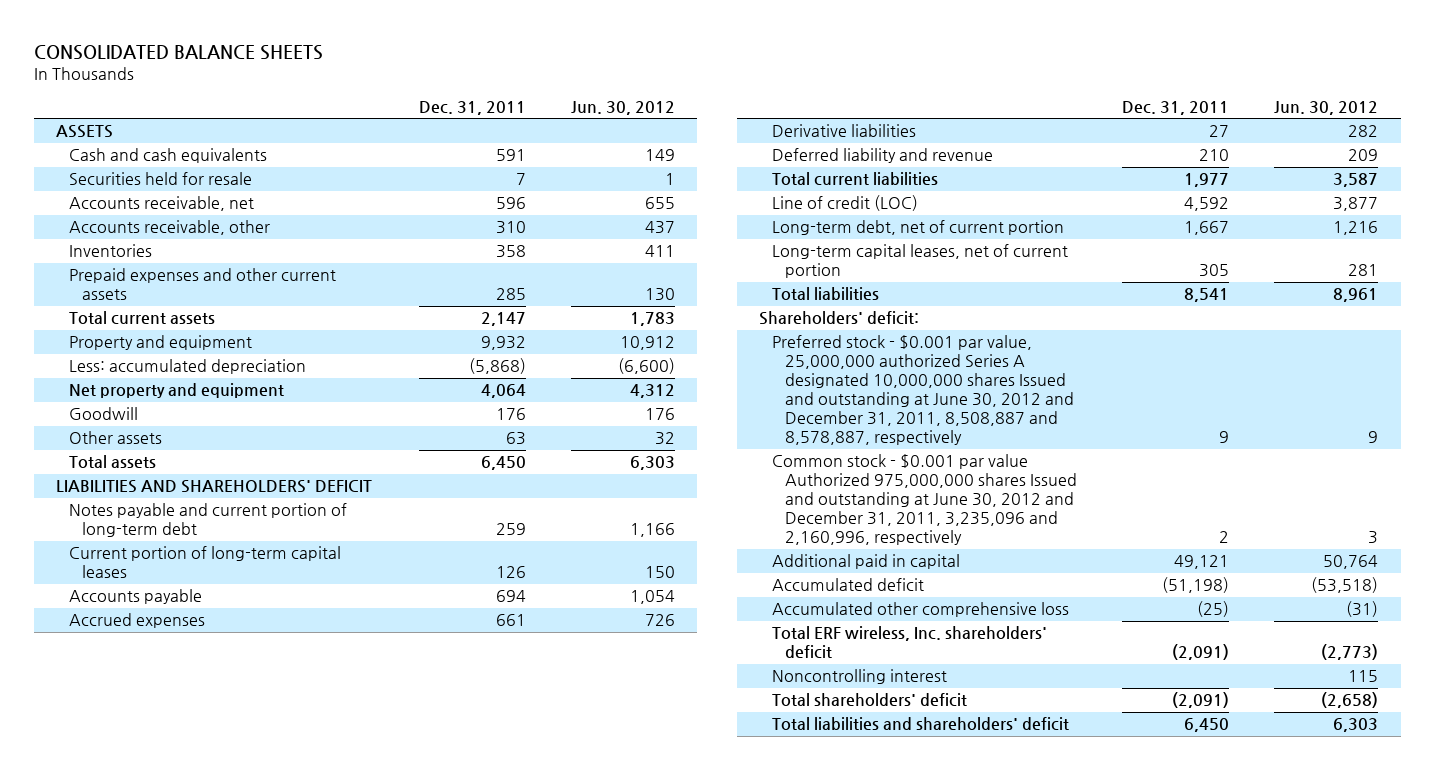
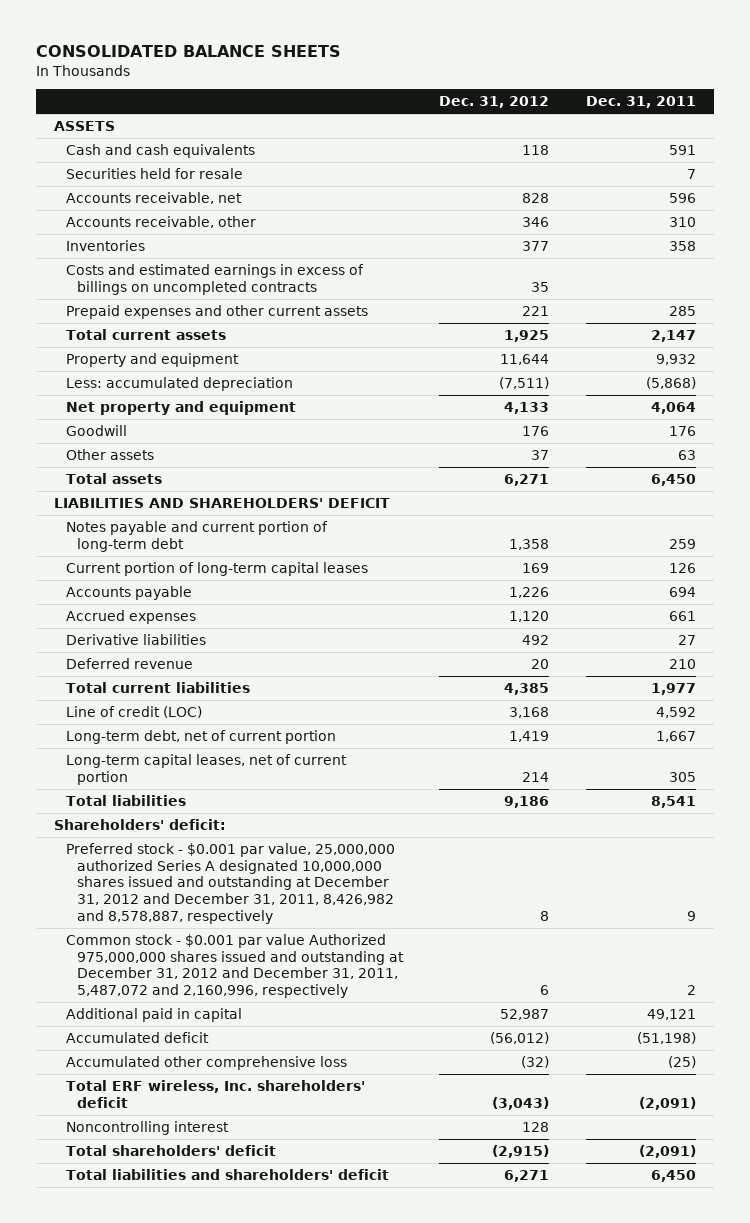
- | Dec. 31, 2011 | Jun. 30, 2012
+ | Dec. 31, 2012 | Dec. 31, 2011
+ Costs and estimated earnings in excess of billings on uncompleted contracts | 35 |
- Deferred liability and revenue | 210 | 209
+ Deferred revenue | 20 | 210
- Preferred stock - $0.001 par value, 25,000,000 authorized Series A designated 10,000,000 shares Issued and outstanding at June 30, 2012 and December 31, 2011, 8,508,887 and 8,578,887, respectively | 9 | 9
- Common stock - $0.001 par value Authorized 975,000,000 shares Issued and outstanding at June 30, 2012 and December 31, 2011, 3,235,096 and 2,160,996, respectively | 2 | 3
+ Preferred stock - $0.001 par value, 25,000,000 authorized Series A designated 10,000,000 shares issued and outstanding at December 31, 2012 and December 31, 2011, 8,426,982 and 8,578,887, respectively | 8 | 9
+ Common stock - $0.001 par value Authorized 975,000,000 shares issued and outstanding at December 31, 2012 and December 31, 2011, 5,487,072 and 2,160,996, respectively | 6 | 2

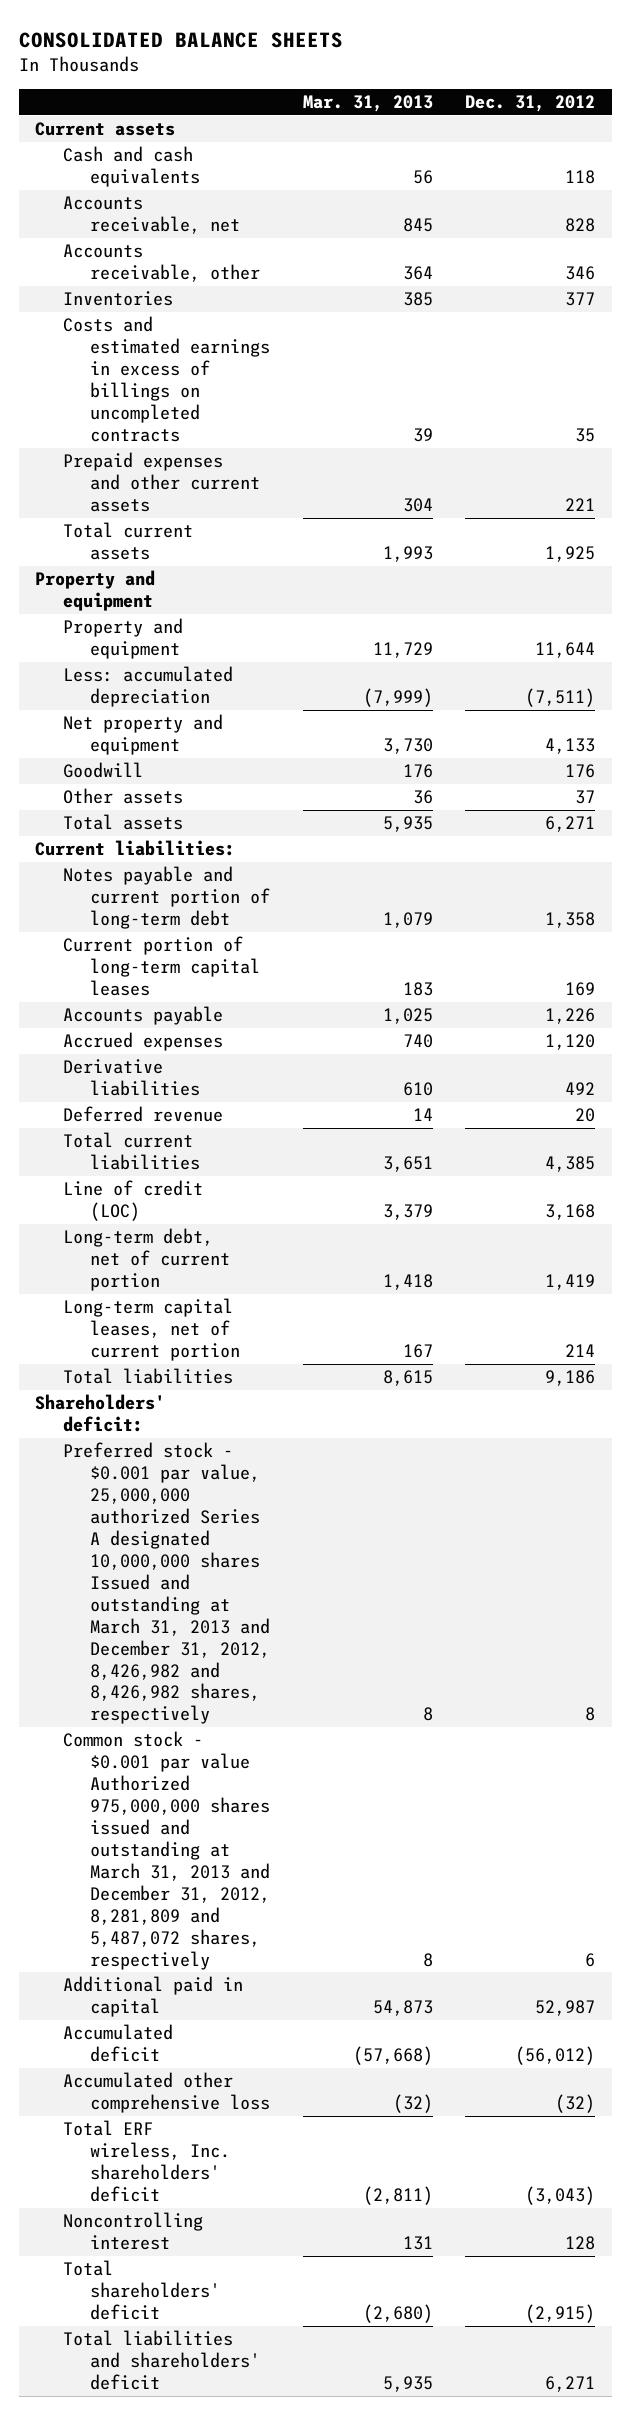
- | Dec. 31, 2012 | Dec. 31, 2011
+ | Mar. 31, 2013 | Dec. 31, 2012
- ASSETS
+ Current assets
- Securities held for resale | | 7
+ Property and equipment
- LIABILITIES AND SHAREHOLDERS' DEFICIT
+ Current liabilities:
- Preferred stock - $0.001 par value, 25,000,000 authorized Series A designated 10,000,000 shares issued and outstanding at December 31, 2012 and December 31, 2011, 8,426,982 and 8,578,887, respectively | 8 | 9
- Common stock - $0.001 par value Authorized 975,000,000 shares issued and outstanding at December 31, 2012 and December 31, 2011, 5,487,072 and 2,160,996, respectively | 6 | 2
+ Preferred stock - $0.001 par value, 25,000,000 authorized Series A designated 10,000,000 shares Issued and outstanding at March 31, 2013 and December 31, 2012, 8,426,982 and 8,426,982 shares, respectively | 8 | 8
+ Common stock - $0.001 par value Authorized 975,000,000 shares issued and outstanding at March 31, 2013 and December 31, 2012, 8,281,809 and 5,487,072 shares, respectively | 8 | 6

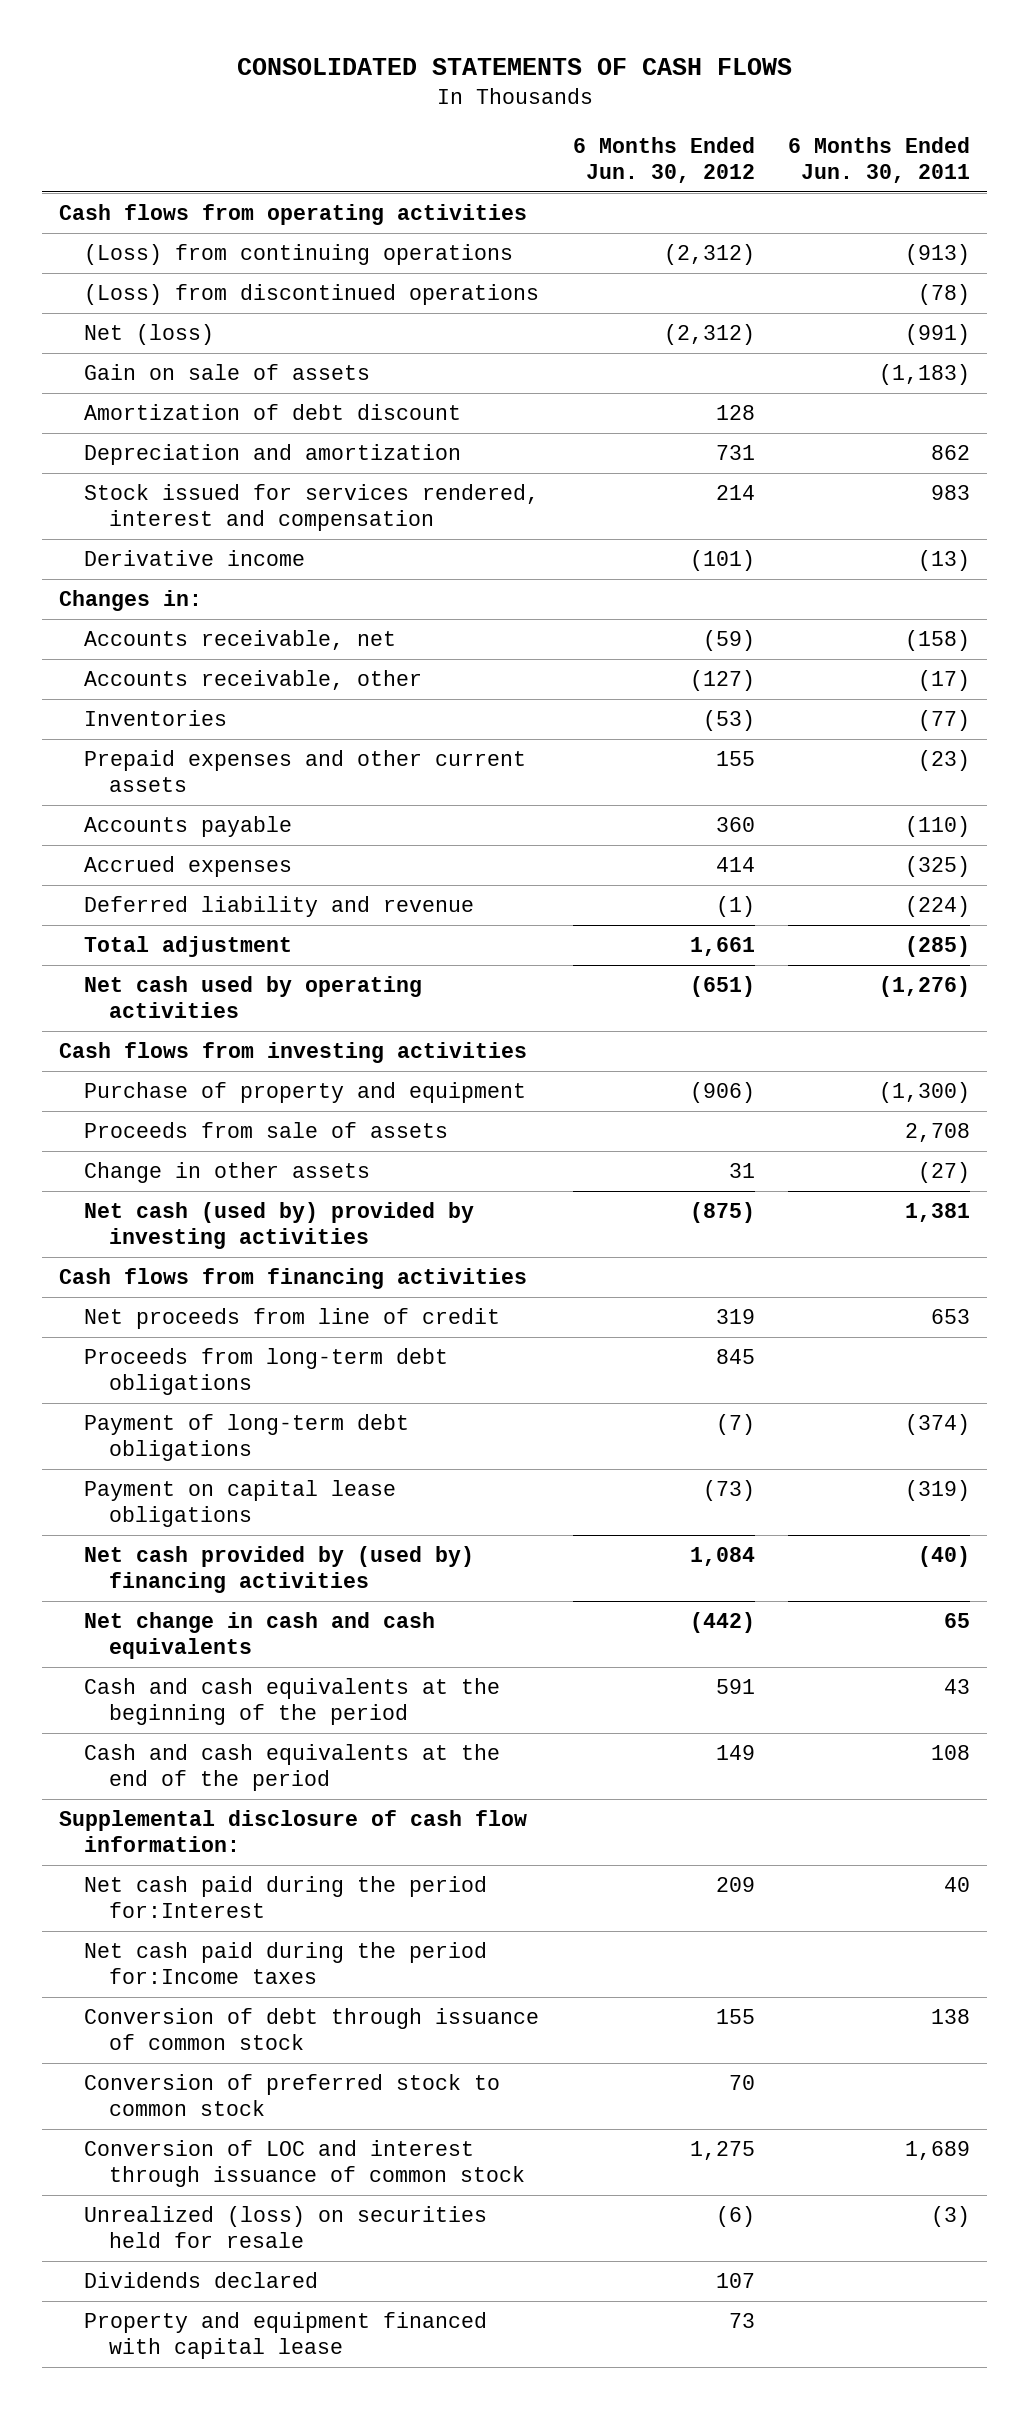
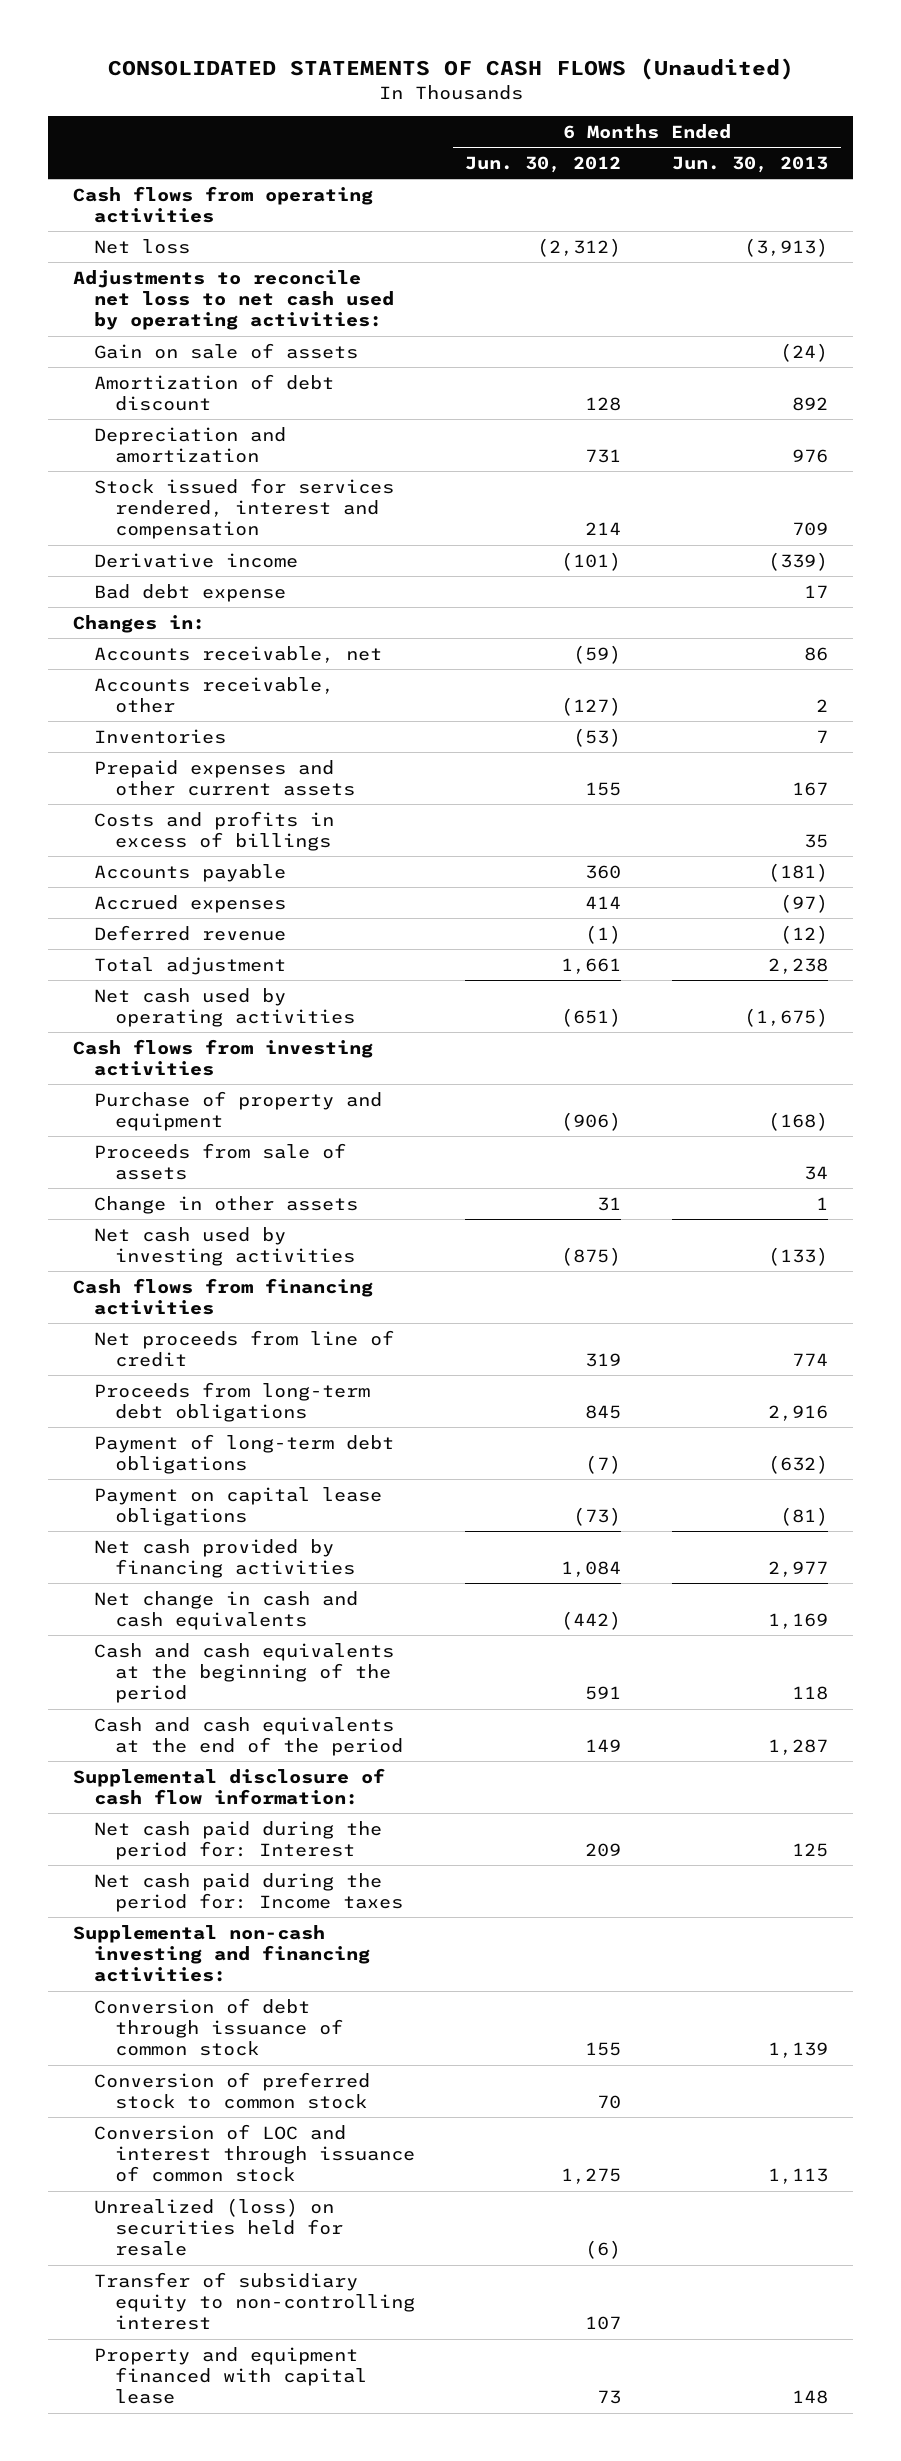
- CONSOLIDATED STATEMENTS OF CASH FLOWS
+ CONSOLIDATED STATEMENTS OF CASH FLOWS (Unaudited)
- | 6 Months Ended Jun. 30, 2012 | 6 Months Ended Jun. 30, 2011
+ | 6 Months Ended Jun. 30, 2012 | 6 Months Ended Jun. 30, 2013
- (Loss) from continuing operations | (2,312) | (913)
- (Loss) from discontinued operations | | (78)
- Net (loss) | (2,312) | (991)
+ Net loss | (2,312) | (3,913)
+ Adjustments to reconcile net loss to net cash used by operating activities:
+ Bad debt expense | | 17
+ Costs and profits in excess of billings | | 35
- Deferred liability and revenue | (1) | (224)
+ Deferred revenue | (1) | (12)
- Net cash (used by) provided by investing activities | (875) | 1,381
+ Net cash used by investing activities | (875) | (133)
- Net cash provided by (used by) financing activities | 1,084 | (40)
+ Net cash provided by financing activities | 1,084 | 2,977
- Net cash paid during the period for:Interest | 209 | 40
- Net cash paid during the period for:Income taxes
+ Net cash paid during the period for: Interest | 209 | 125
+ Net cash paid during the period for: Income taxes
+ Supplemental non-cash investing and financing activities:
- Dividends declared | 107 |
+ Transfer of subsidiary equity to non-controlling interest | 107 |

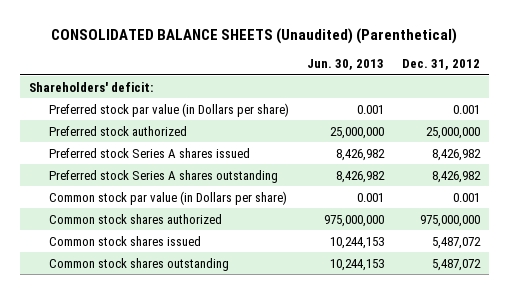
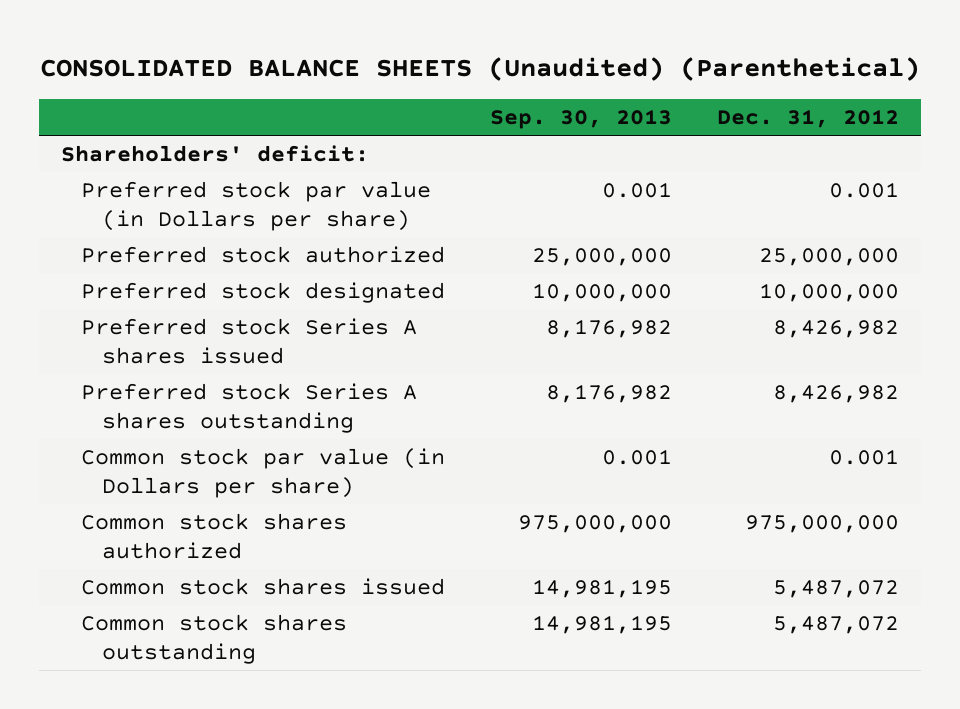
- | Jun. 30, 2013 | Dec. 31, 2012
+ | Sep. 30, 2013 | Dec. 31, 2012
+ Preferred stock designated | 10,000,000 | 10,000,000

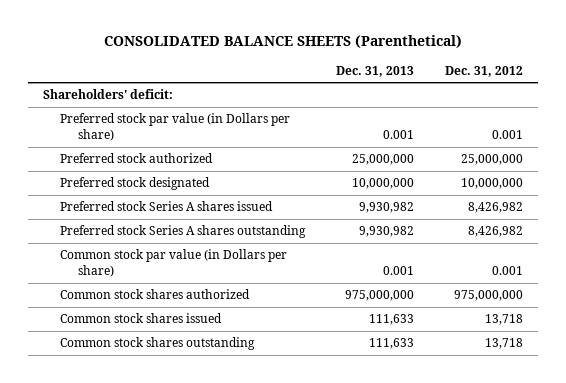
- CONSOLIDATED BALANCE SHEETS (Unaudited) (Parenthetical)
+ CONSOLIDATED BALANCE SHEETS (Parenthetical)
- | Sep. 30, 2013 | Dec. 31, 2012
+ | Dec. 31, 2013 | Dec. 31, 2012
- Common stock shares issued | 14,981,195 | 5,487,072
- Common stock shares outstanding | 14,981,195 | 5,487,072
+ Common stock shares issued | 111,633 | 13,718
+ Common stock shares outstanding | 111,633 | 13,718

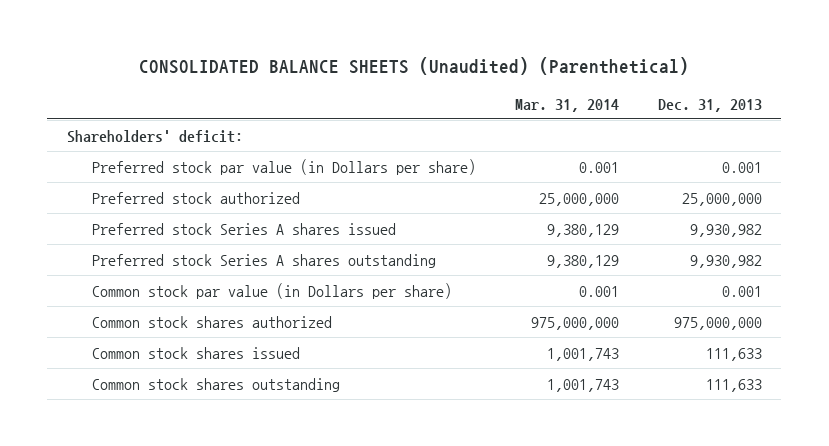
- CONSOLIDATED BALANCE SHEETS (Parenthetical)
+ CONSOLIDATED BALANCE SHEETS (Unaudited) (Parenthetical)
- | Dec. 31, 2013 | Dec. 31, 2012
+ | Mar. 31, 2014 | Dec. 31, 2013
- Preferred stock designated | 10,000,000 | 10,000,000

